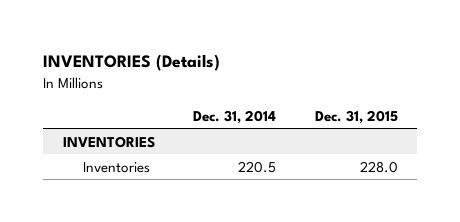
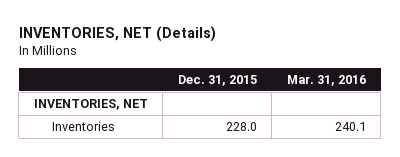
- INVENTORIES (Details)
+ INVENTORIES, NET (Details)
- | Dec. 31, 2014 | Dec. 31, 2015
+ | Dec. 31, 2015 | Mar. 31, 2016
- INVENTORIES
+ INVENTORIES, NET

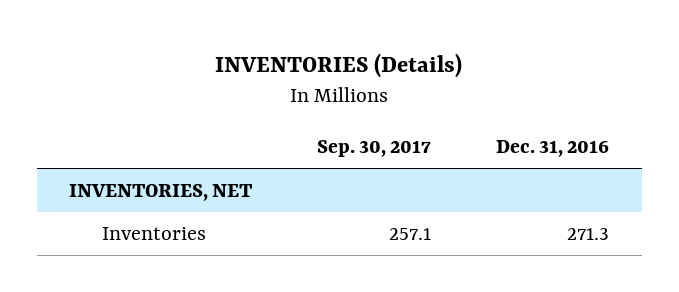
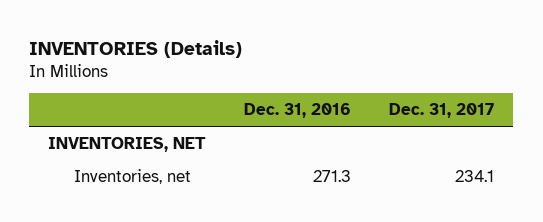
- | Sep. 30, 2017 | Dec. 31, 2016
+ | Dec. 31, 2016 | Dec. 31, 2017
- Inventories | 257.1 | 271.3
+ Inventories, net | 271.3 | 234.1

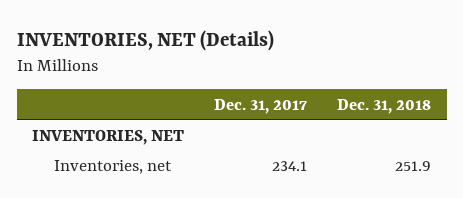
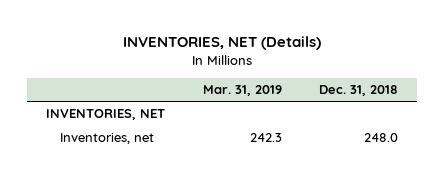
- | Dec. 31, 2017 | Dec. 31, 2018
+ | Mar. 31, 2019 | Dec. 31, 2018
- Inventories, net | 234.1 | 251.9
+ Inventories, net | 242.3 | 248.0

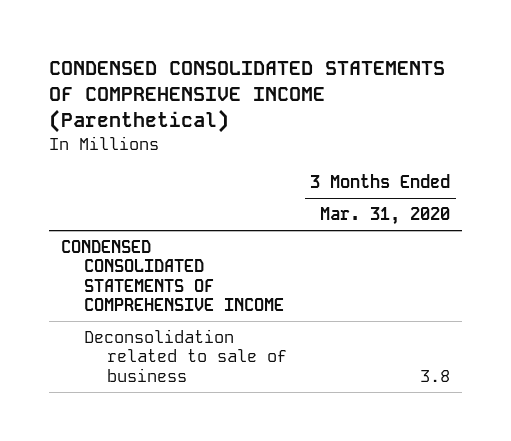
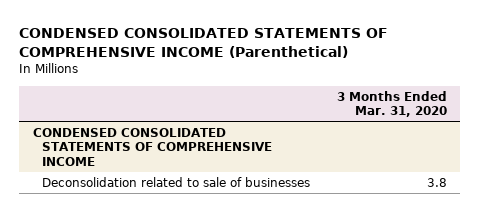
- Deconsolidation related to sale of business | 3.8
+ Deconsolidation related to sale of businesses | 3.8

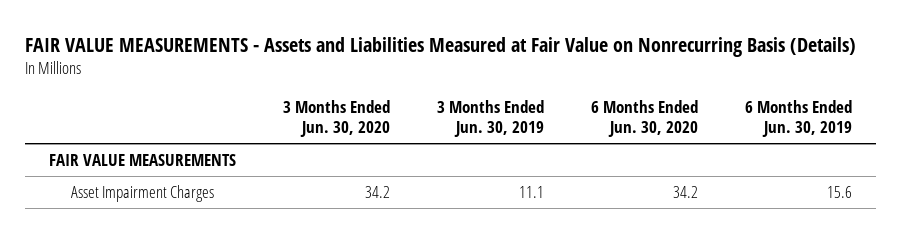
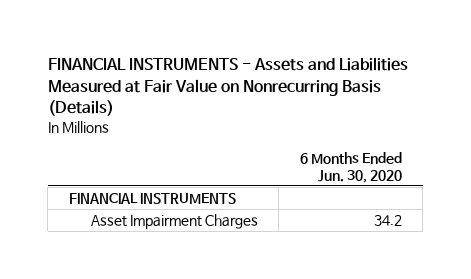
- FAIR VALUE MEASUREMENTS - Assets and Liabilities Measured at Fair Value on Nonrecurring Basis (Details)
+ FINANCIAL INSTRUMENTS - Assets and Liabilities Measured at Fair Value on Nonrecurring Basis (Details)
- | 3 Months Ended Jun. 30, 2020 | 3 Months Ended Jun. 30, 2019 | 6 Months Ended Jun. 30, 2020 | 6 Months Ended Jun. 30, 2019
+ | 6 Months Ended Jun. 30, 2020
- FAIR VALUE MEASUREMENTS
+ FINANCIAL INSTRUMENTS

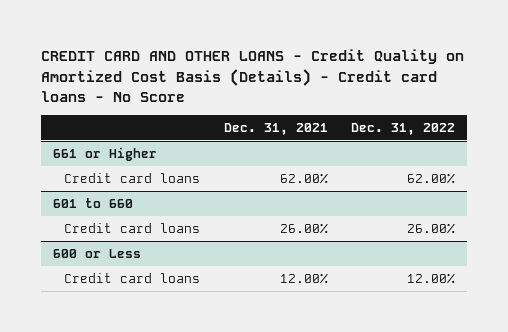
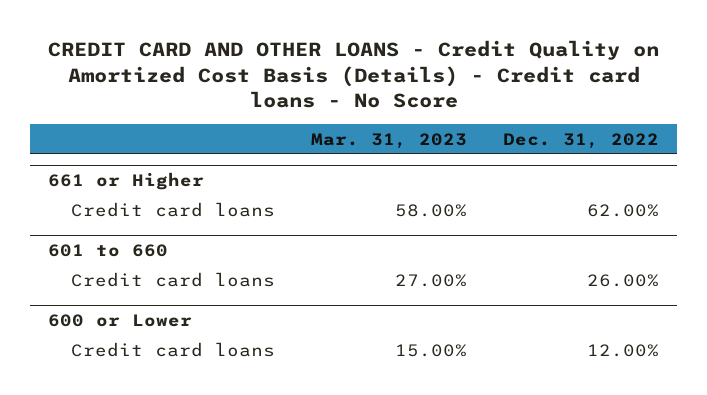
- | Dec. 31, 2021 | Dec. 31, 2022
+ | Mar. 31, 2023 | Dec. 31, 2022
- 600 or Less
+ 600 or Lower

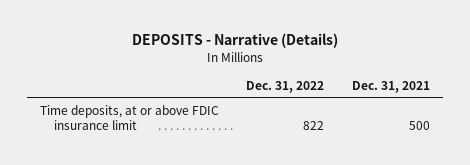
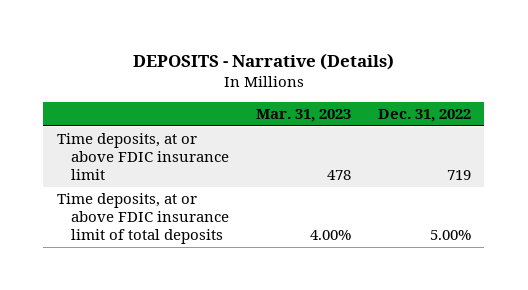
- | Dec. 31, 2022 | Dec. 31, 2021
+ | Mar. 31, 2023 | Dec. 31, 2022
- Time deposits, at or above FDIC insurance limit | 822 | 500
+ Time deposits, at or above FDIC insurance limit | 478 | 719
+ Time deposits, at or above FDIC insurance limit of total deposits | 4.00% | 5.00%

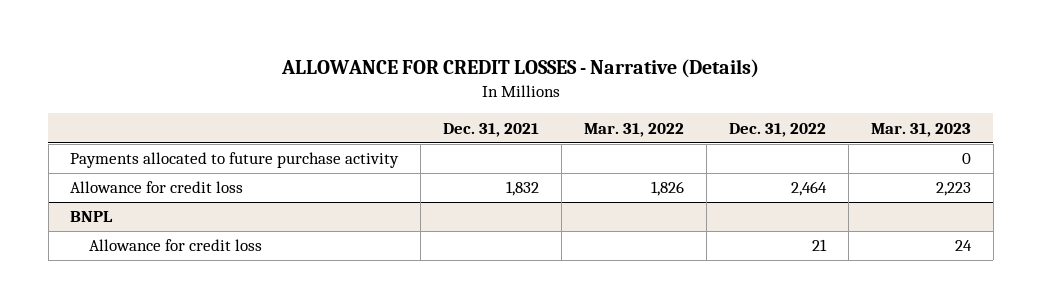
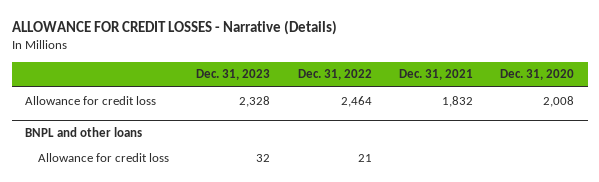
- | Dec. 31, 2021 | Mar. 31, 2022 | Dec. 31, 2022 | Mar. 31, 2023
+ | Dec. 31, 2023 | Dec. 31, 2022 | Dec. 31, 2021 | Dec. 31, 2020
- Payments allocated to future purchase activity | | | | 0
- BNPL
+ BNPL and other loans

